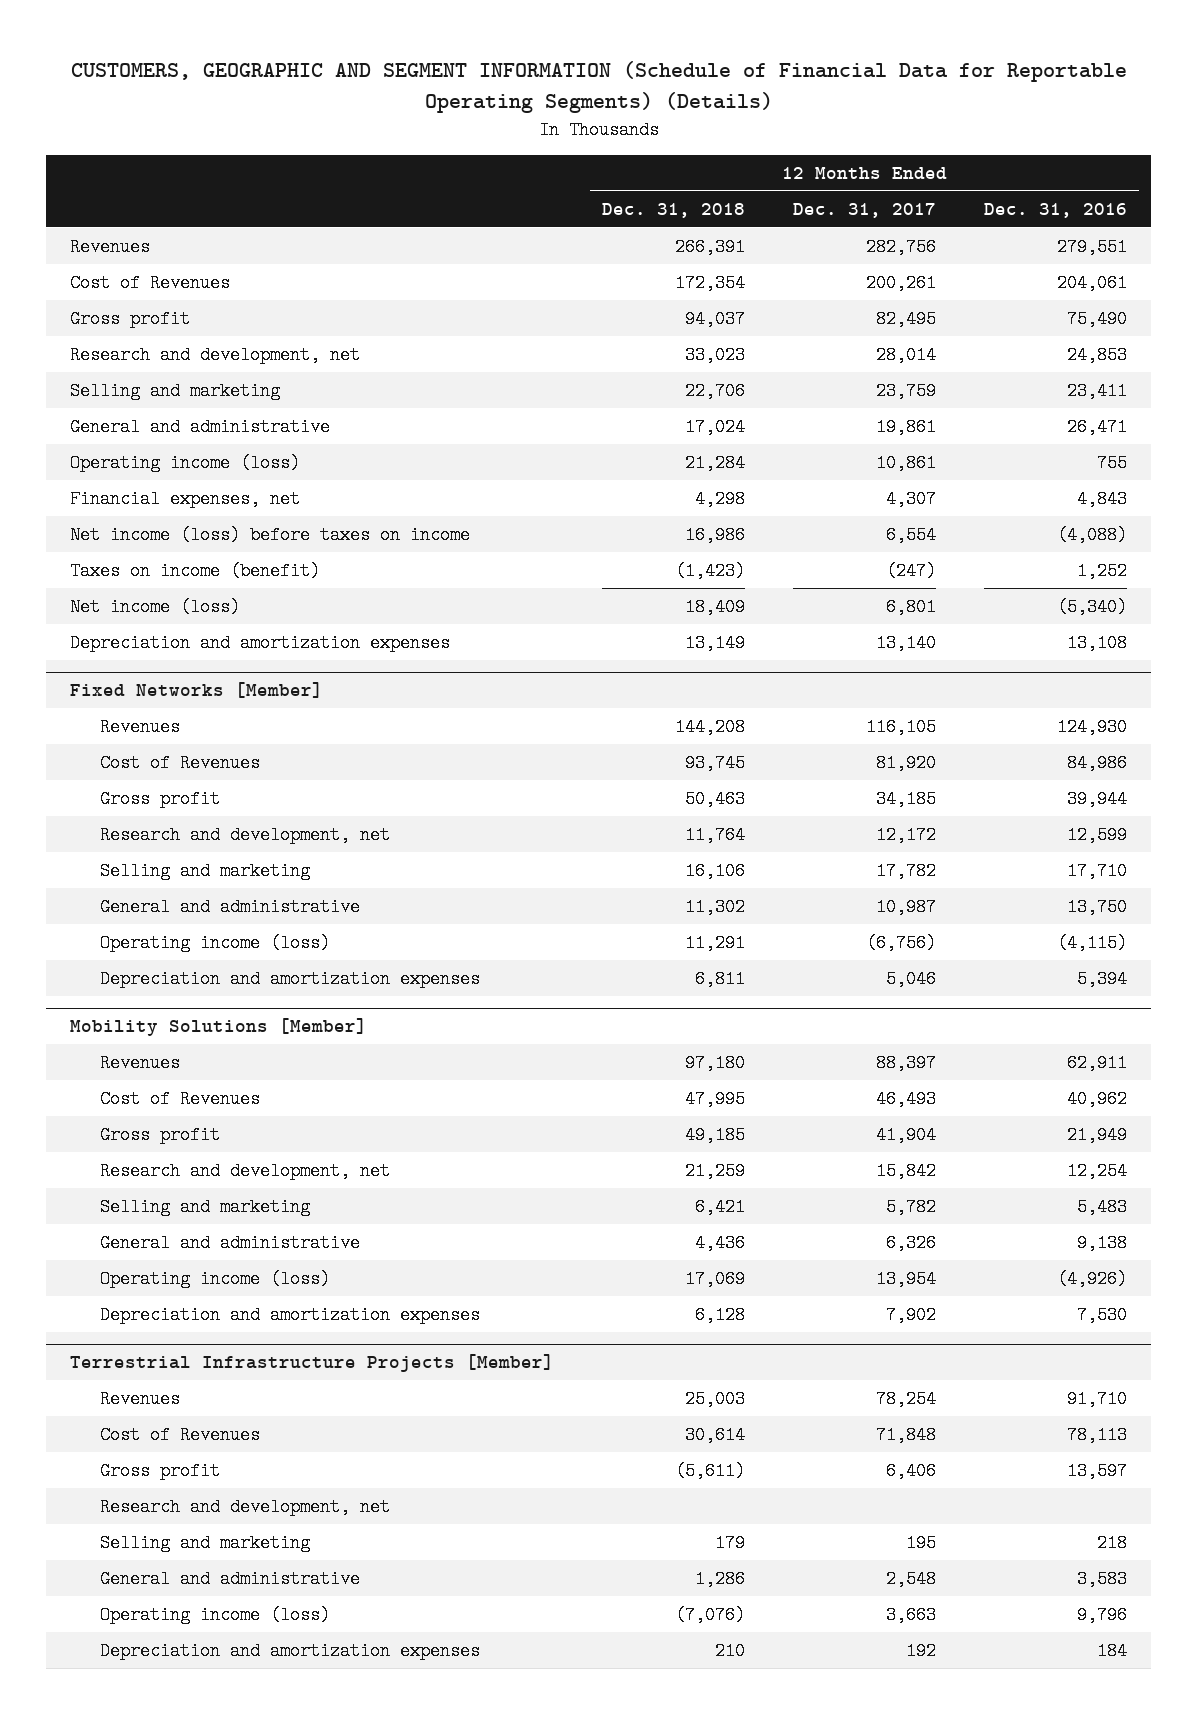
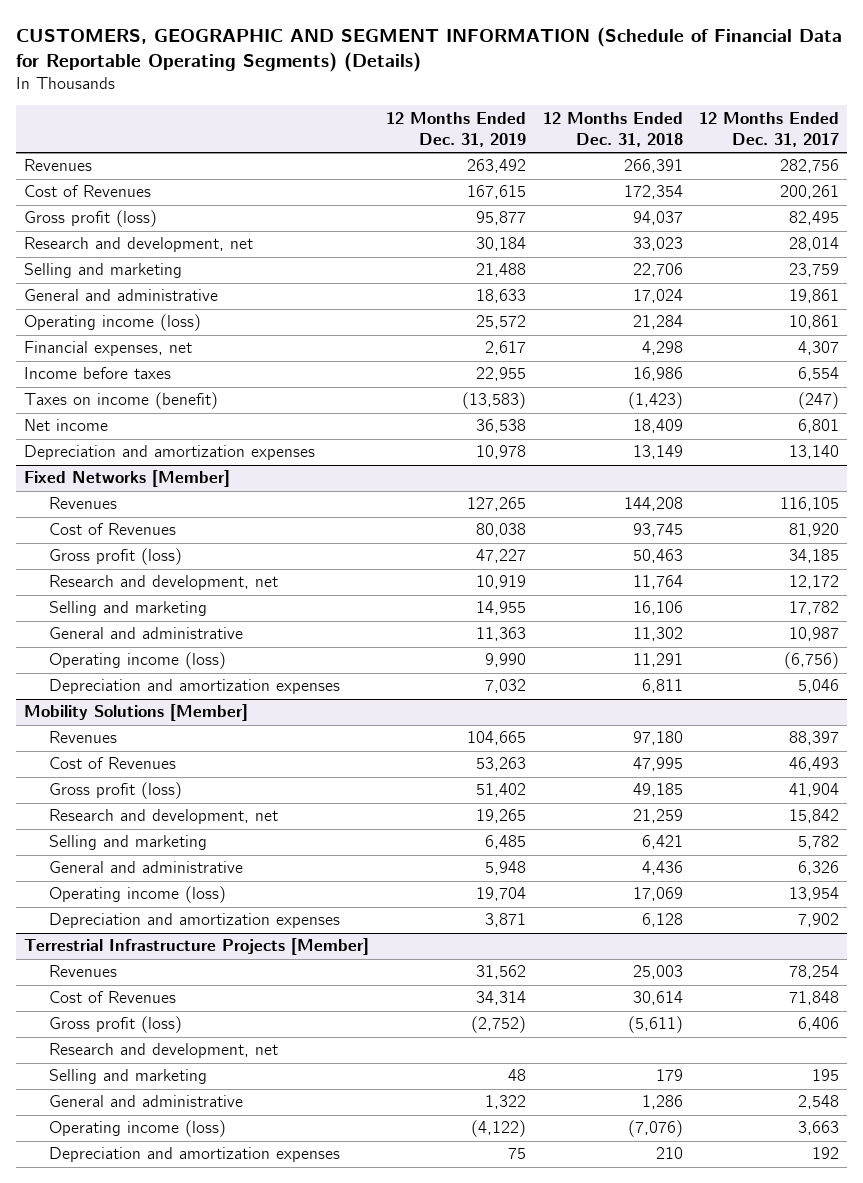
- | 12 Months Ended Dec. 31, 2018 | 12 Months Ended Dec. 31, 2017 | 12 Months Ended Dec. 31, 2016
+ | 12 Months Ended Dec. 31, 2019 | 12 Months Ended Dec. 31, 2018 | 12 Months Ended Dec. 31, 2017
- Gross profit | 94,037 | 82,495 | 75,490
+ Gross profit (loss) | 95,877 | 94,037 | 82,495
- Net income (loss) before taxes on income | 16,986 | 6,554 | (4,088)
+ Income before taxes | 22,955 | 16,986 | 6,554
- Net income (loss) | 18,409 | 6,801 | (5,340)
+ Net income | 36,538 | 18,409 | 6,801
@ Fixed Networks [Member]
- Gross profit | 50,463 | 34,185 | 39,944
+ Gross profit (loss) | 47,227 | 50,463 | 34,185
@ Mobility Solutions [Member]
- Gross profit | 49,185 | 41,904 | 21,949
+ Gross profit (loss) | 51,402 | 49,185 | 41,904
@ Terrestrial Infrastructure Projects [Member]
- Gross profit | (5,611) | 6,406 | 13,597
+ Gross profit (loss) | (2,752) | (5,611) | 6,406

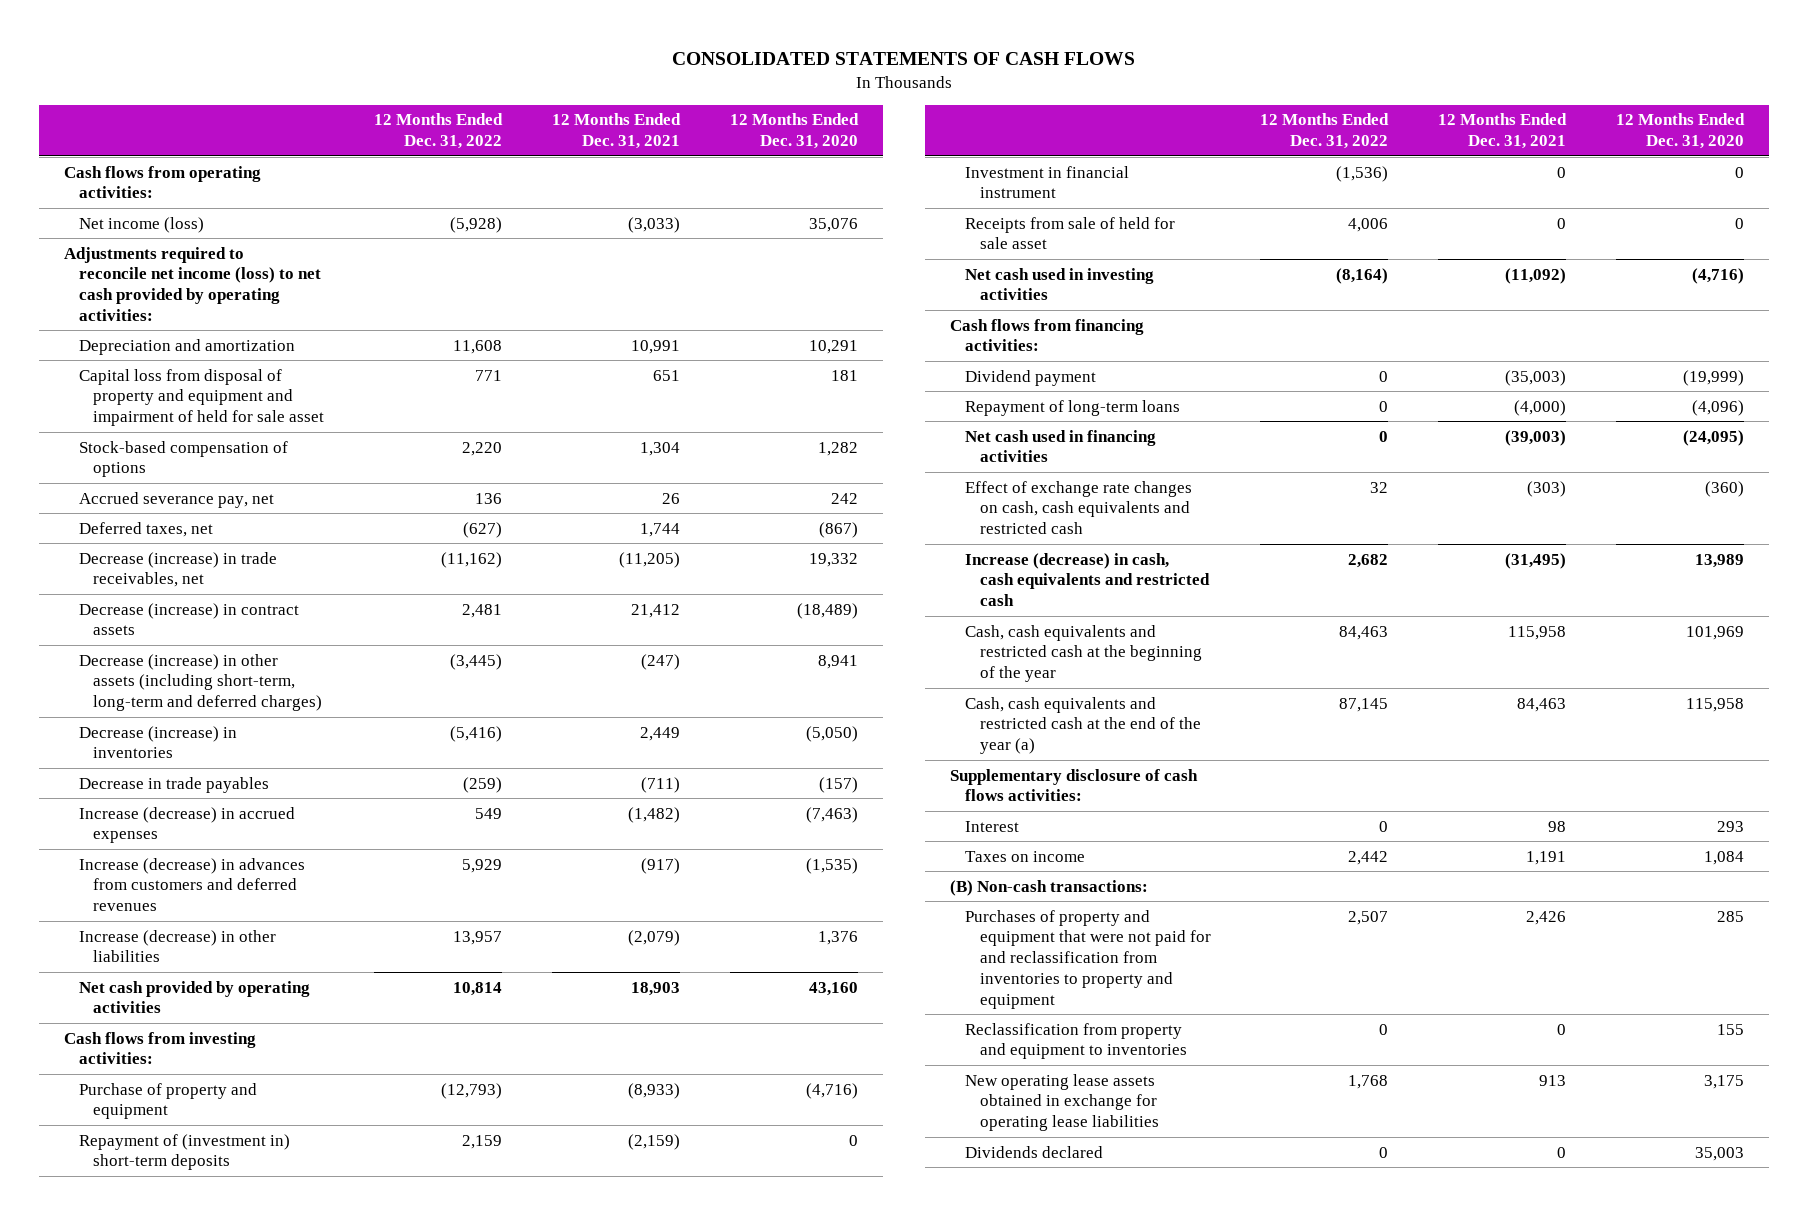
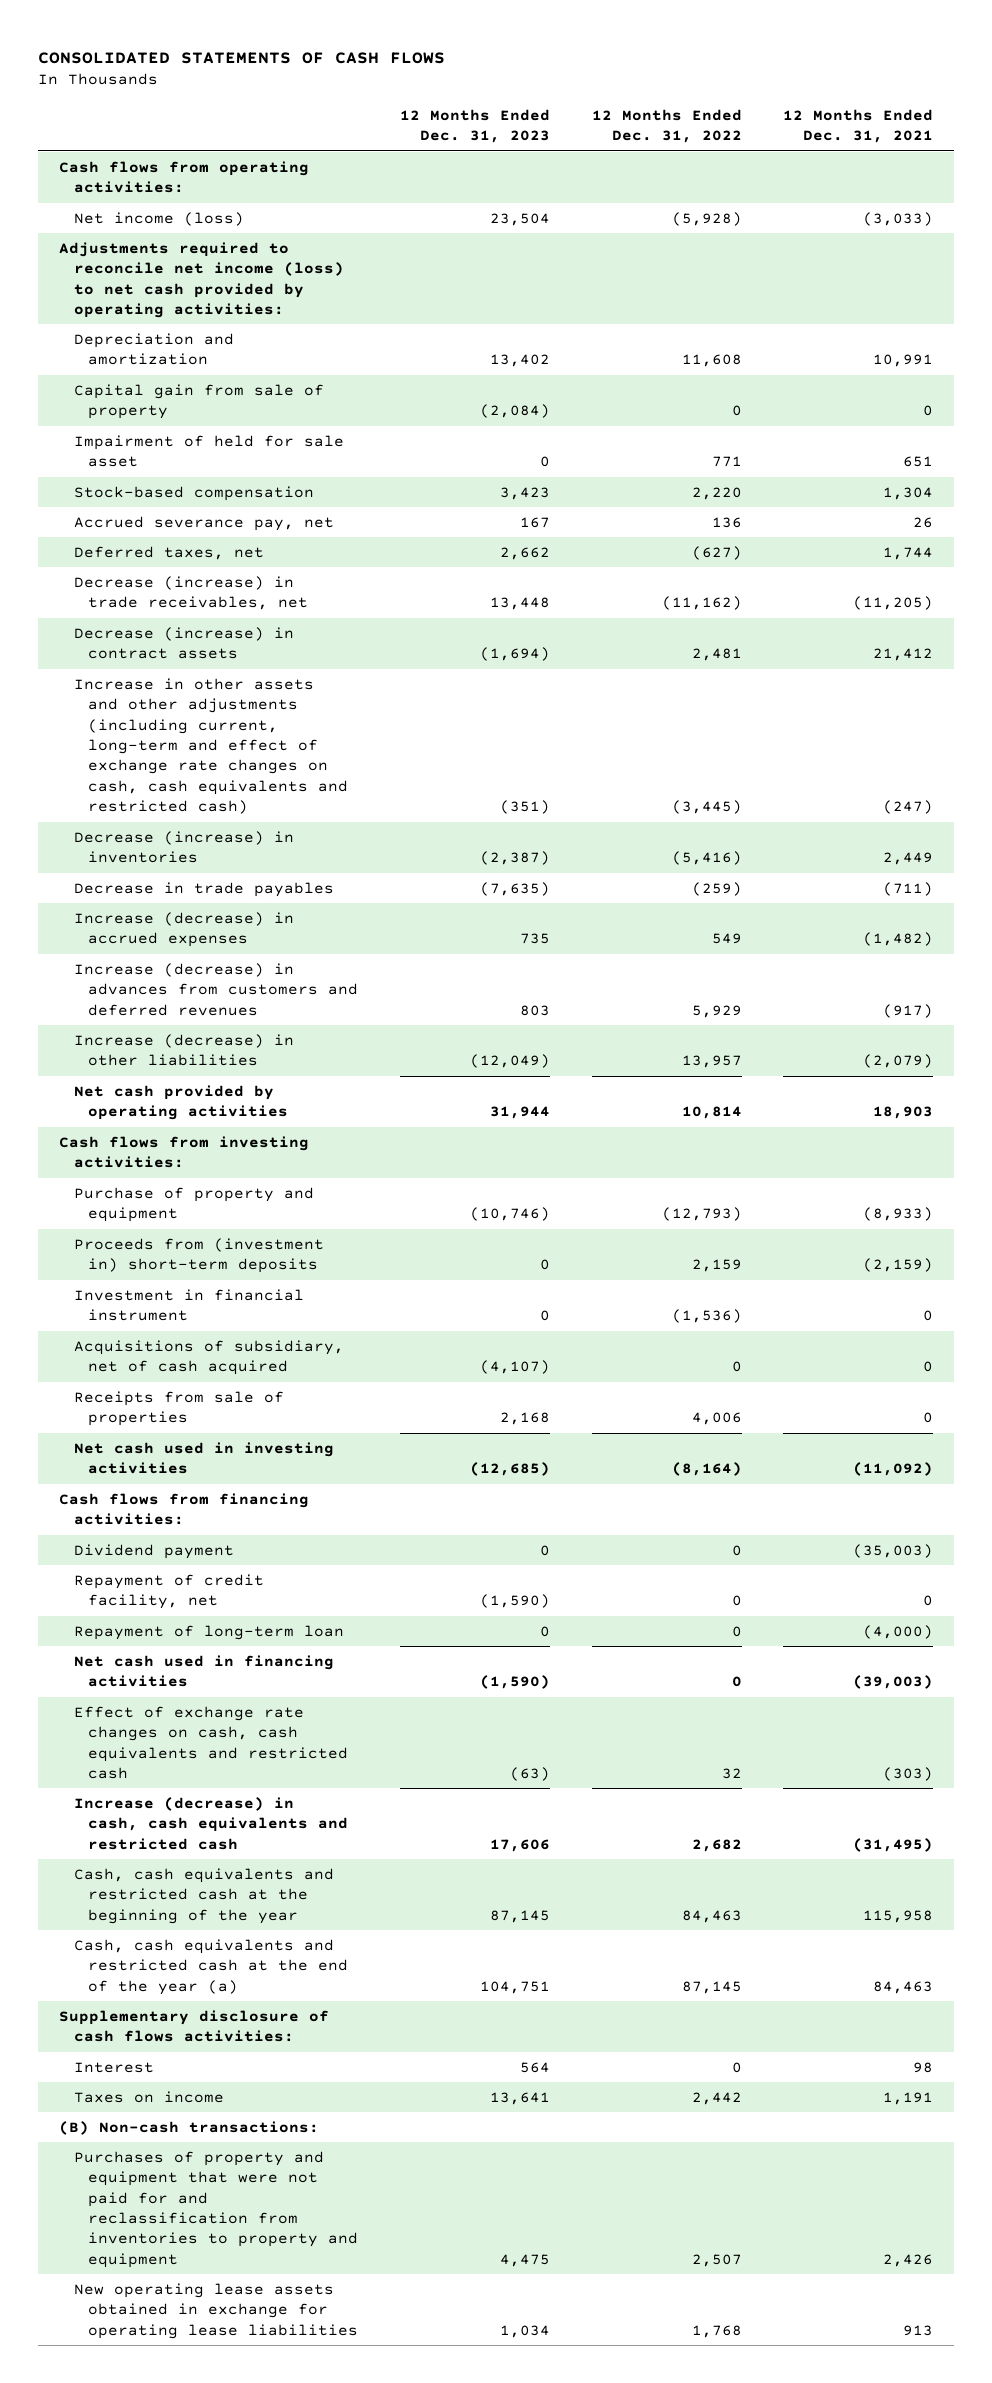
- | 12 Months Ended Dec. 31, 2022 | 12 Months Ended Dec. 31, 2021 | 12 Months Ended Dec. 31, 2020
+ | 12 Months Ended Dec. 31, 2023 | 12 Months Ended Dec. 31, 2022 | 12 Months Ended Dec. 31, 2021
- Capital loss from disposal of property and equipment and impairment of held for sale asset | 771 | 651 | 181
- Stock-based compensation of options | 2,220 | 1,304 | 1,282
+ Capital gain from sale of property | (2,084) | 0 | 0
+ Impairment of held for sale asset | 0 | 771 | 651
+ Stock-based compensation | 3,423 | 2,220 | 1,304
- Decrease (increase) in other assets (including short-term, long-term and deferred charges) | (3,445) | (247) | 8,941
+ Increase in other assets and other adjustments (including current, long-term and effect of exchange rate changes on cash, cash equivalents and restricted cash) | (351) | (3,445) | (247)
- Repayment of (investment in) short-term deposits | 2,159 | (2,159) | 0
+ Proceeds from (investment in) short-term deposits | 0 | 2,159 | (2,159)
- Receipts from sale of held for sale asset | 4,006 | 0 | 0
+ Acquisitions of subsidiary, net of cash acquired | (4,107) | 0 | 0
+ Receipts from sale of properties | 2,168 | 4,006 | 0
- Repayment of long-term loans | 0 | (4,000) | (4,096)
+ Repayment of credit facility, net | (1,590) | 0 | 0
+ Repayment of long-term loan | 0 | 0 | (4,000)
- Reclassification from property and equipment to inventories | 0 | 0 | 155
- Dividends declared | 0 | 0 | 35,003

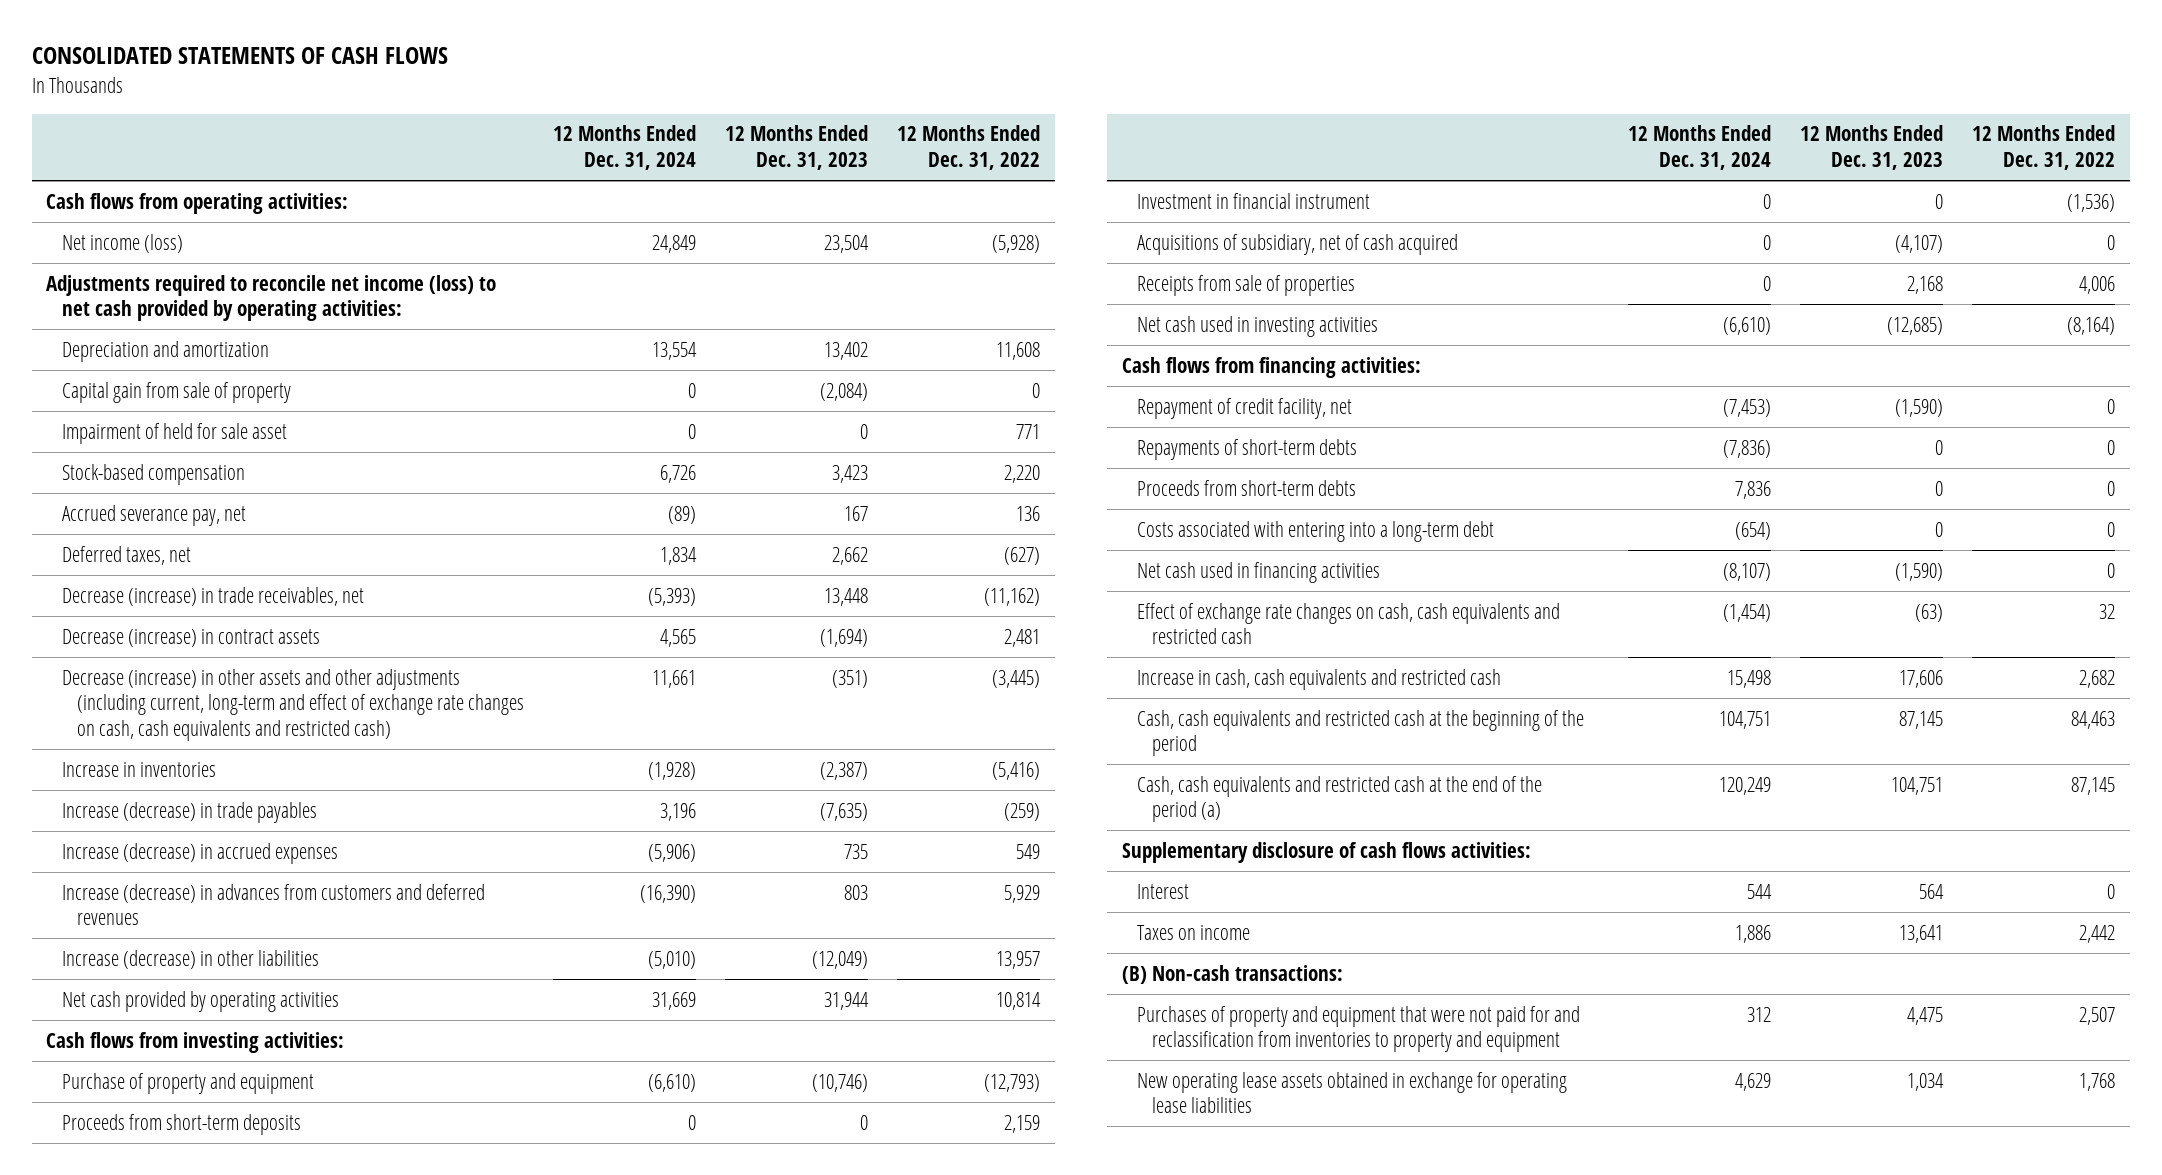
- | 12 Months Ended Dec. 31, 2023 | 12 Months Ended Dec. 31, 2022 | 12 Months Ended Dec. 31, 2021
+ | 12 Months Ended Dec. 31, 2024 | 12 Months Ended Dec. 31, 2023 | 12 Months Ended Dec. 31, 2022
- Increase in other assets and other adjustments (including current, long-term and effect of exchange rate changes on cash, cash equivalents and restricted cash) | (351) | (3,445) | (247)
- Decrease (increase) in inventories | (2,387) | (5,416) | 2,449
- Decrease in trade payables | (7,635) | (259) | (711)
+ Decrease (increase) in other assets and other adjustments (including current, long-term and effect of exchange rate changes on cash, cash equivalents and restricted cash) | 11,661 | (351) | (3,445)
+ Increase in inventories | (1,928) | (2,387) | (5,416)
+ Increase (decrease) in trade payables | 3,196 | (7,635) | (259)
- Proceeds from (investment in) short-term deposits | 0 | 2,159 | (2,159)
+ Proceeds from short-term deposits | 0 | 0 | 2,159
- Dividend payment | 0 | 0 | (35,003)
- Repayment of long-term loan | 0 | 0 | (4,000)
+ Repayments of short-term debts | (7,836) | 0 | 0
+ Proceeds from short-term debts | 7,836 | 0 | 0
+ Costs associated with entering into a long-term debt | (654) | 0 | 0
- Increase (decrease) in cash, cash equivalents and restricted cash | 17,606 | 2,682 | (31,495)
- Cash, cash equivalents and restricted cash at the beginning of the year | 87,145 | 84,463 | 115,958
- Cash, cash equivalents and restricted cash at the end of the year (a) | 104,751 | 87,145 | 84,463
+ Increase in cash, cash equivalents and restricted cash | 15,498 | 17,606 | 2,682
+ Cash, cash equivalents and restricted cash at the beginning of the period | 104,751 | 87,145 | 84,463
+ Cash, cash equivalents and restricted cash at the end of the period (a) | 120,249 | 104,751 | 87,145

